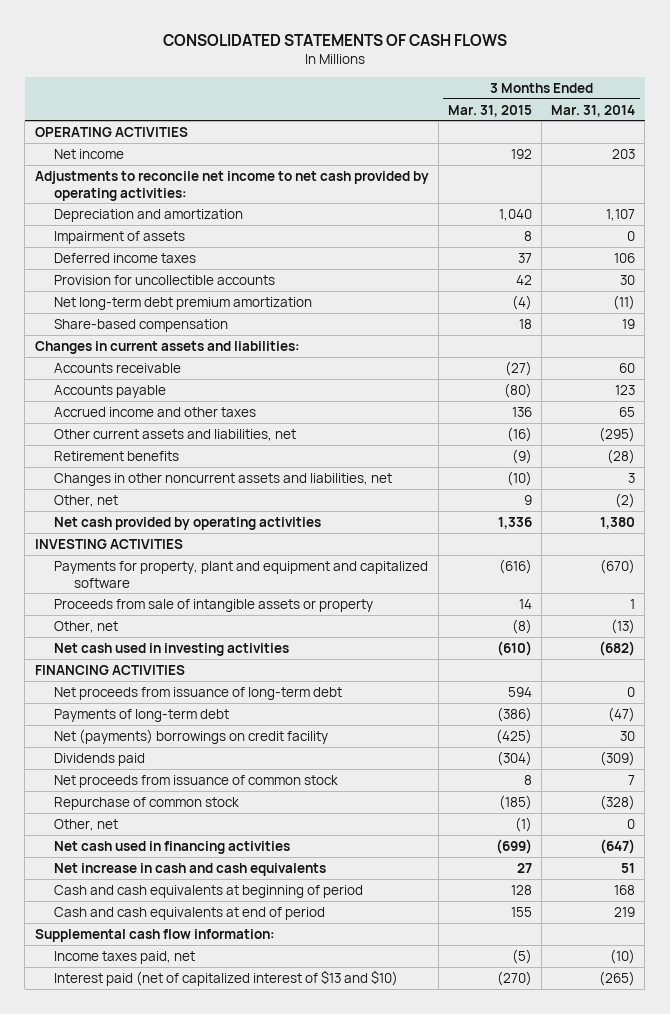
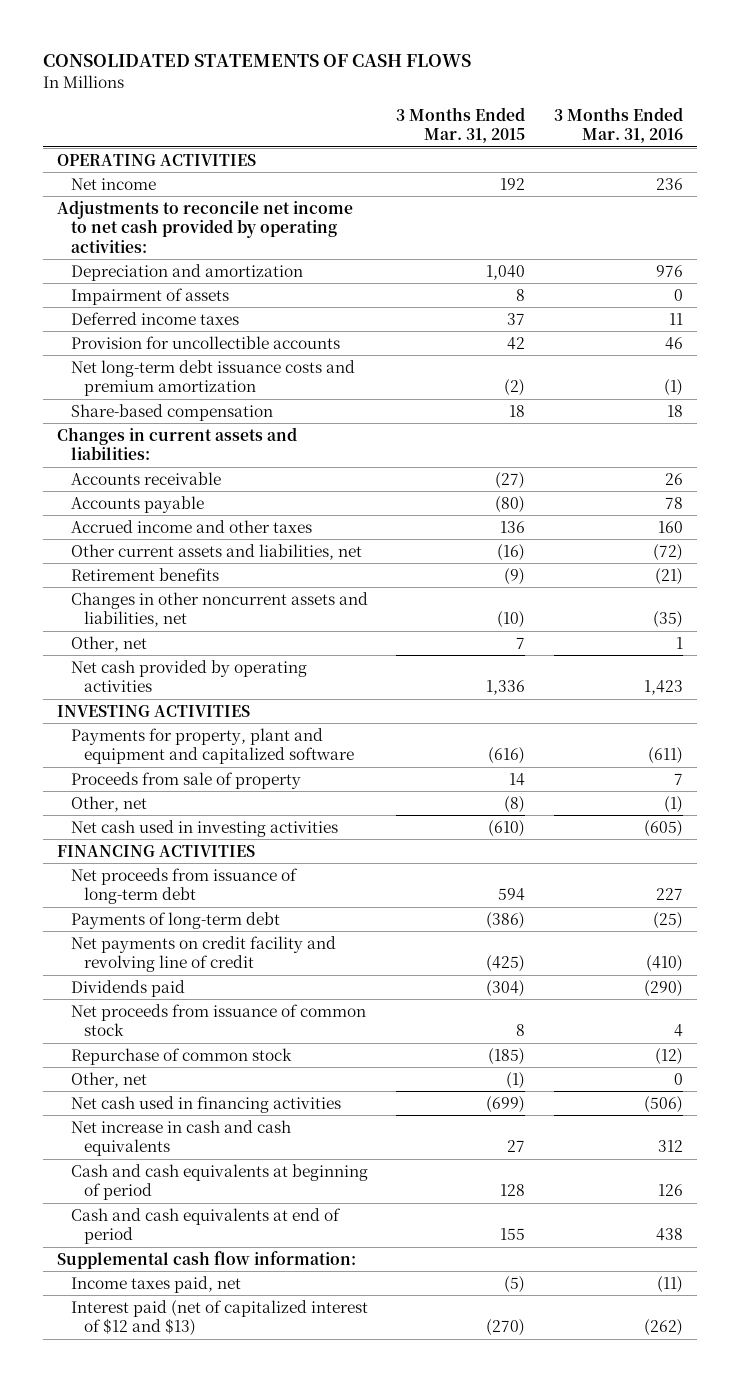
- | 3 Months Ended Mar. 31, 2015 | 3 Months Ended Mar. 31, 2014
+ | 3 Months Ended Mar. 31, 2015 | 3 Months Ended Mar. 31, 2016
- Net long-term debt premium amortization | (4) | (11)
+ Net long-term debt issuance costs and premium amortization | (2) | (1)
- Other, net | 9 | (2)
+ Other, net | 7 | 1
- Proceeds from sale of intangible assets or property | 14 | 1
+ Proceeds from sale of property | 14 | 7
- Net (payments) borrowings on credit facility | (425) | 30
+ Net payments on credit facility and revolving line of credit | (425) | (410)
- Interest paid (net of capitalized interest of $13 and $10) | (270) | (265)
+ Interest paid (net of capitalized interest of $12 and $13) | (270) | (262)

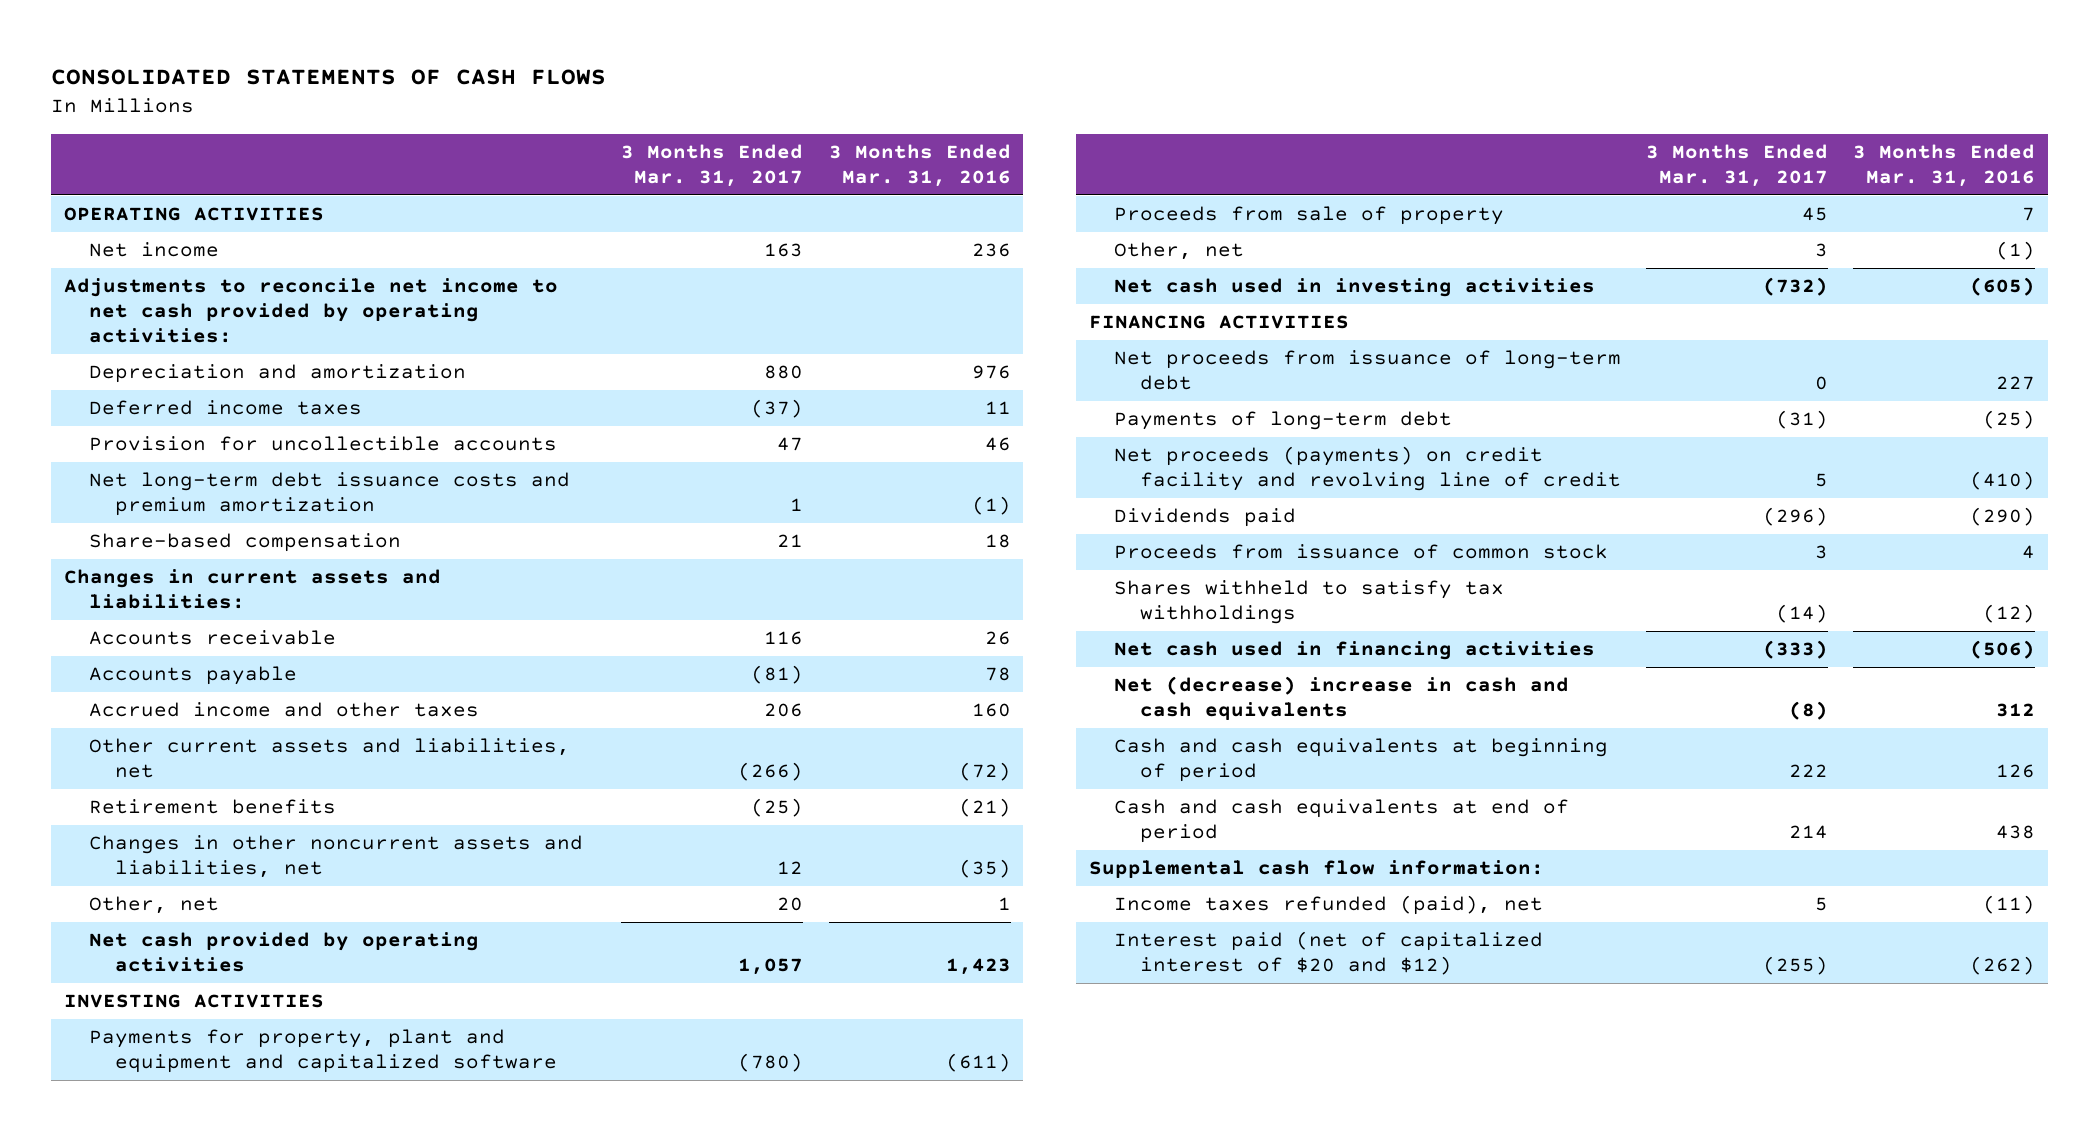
- | 3 Months Ended Mar. 31, 2015 | 3 Months Ended Mar. 31, 2016
+ | 3 Months Ended Mar. 31, 2017 | 3 Months Ended Mar. 31, 2016
- Impairment of assets | 8 | 0
- Net payments on credit facility and revolving line of credit | (425) | (410)
+ Net proceeds (payments) on credit facility and revolving line of credit | 5 | (410)
- Net proceeds from issuance of common stock | 8 | 4
- Repurchase of common stock | (185) | (12)
- Other, net | (1) | 0
+ Proceeds from issuance of common stock | 3 | 4
+ Shares withheld to satisfy tax withholdings | (14) | (12)
- Net increase in cash and cash equivalents | 27 | 312
+ Net (decrease) increase in cash and cash equivalents | (8) | 312
- Income taxes paid, net | (5) | (11)
- Interest paid (net of capitalized interest of $12 and $13) | (270) | (262)
+ Income taxes refunded (paid), net | 5 | (11)
+ Interest paid (net of capitalized interest of $20 and $12) | (255) | (262)

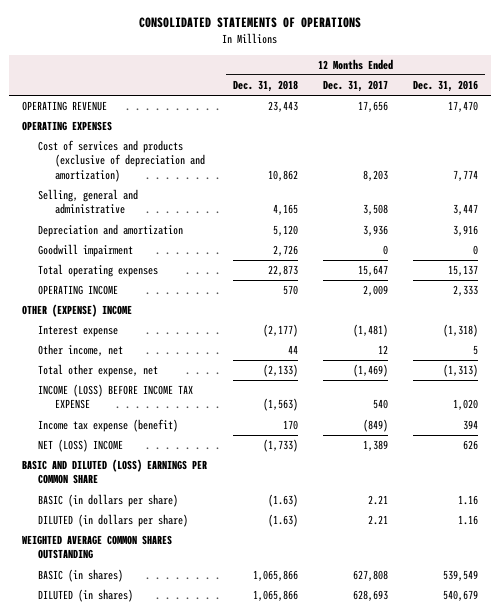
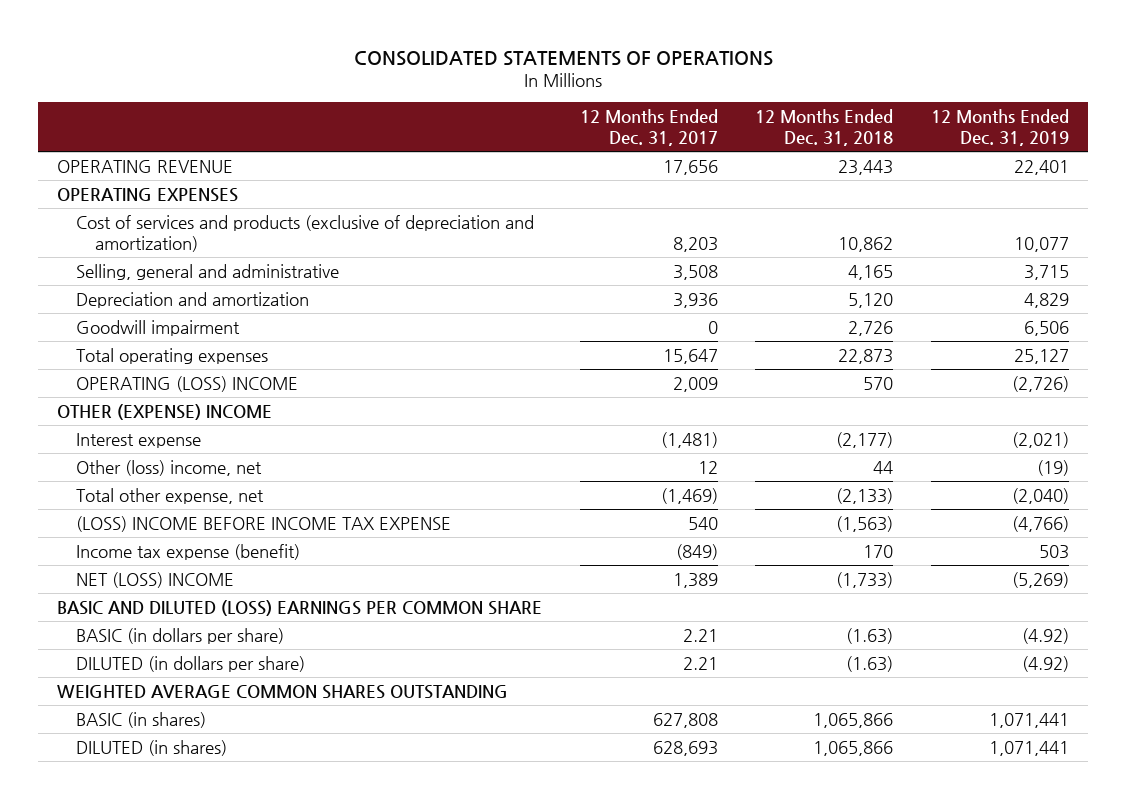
- | 12 Months Ended Dec. 31, 2018 | 12 Months Ended Dec. 31, 2017 | 12 Months Ended Dec. 31, 2016
+ | 12 Months Ended Dec. 31, 2017 | 12 Months Ended Dec. 31, 2018 | 12 Months Ended Dec. 31, 2019
- OPERATING INCOME | 570 | 2,009 | 2,333
+ OPERATING (LOSS) INCOME | 2,009 | 570 | (2,726)
- Other income, net | 44 | 12 | 5
+ Other (loss) income, net | 12 | 44 | (19)
- INCOME (LOSS) BEFORE INCOME TAX EXPENSE | (1,563) | 540 | 1,020
+ (LOSS) INCOME BEFORE INCOME TAX EXPENSE | 540 | (1,563) | (4,766)

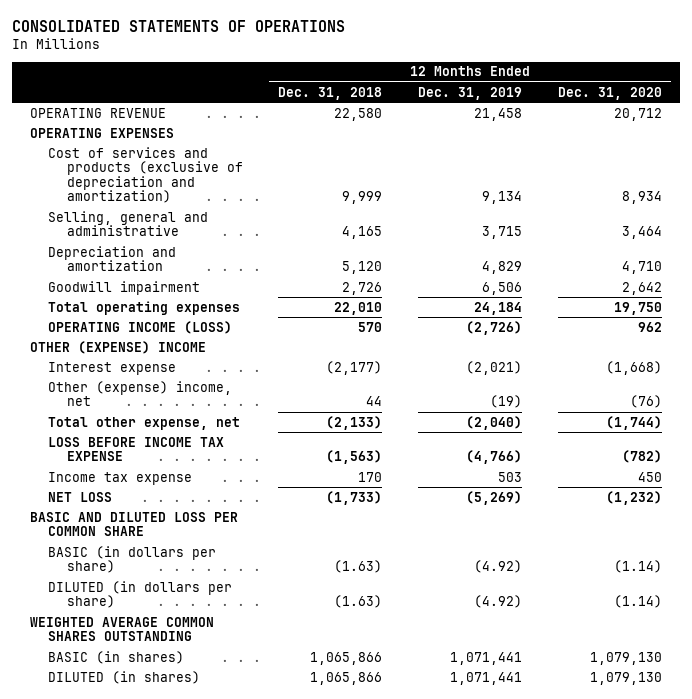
- | 12 Months Ended Dec. 31, 2017 | 12 Months Ended Dec. 31, 2018 | 12 Months Ended Dec. 31, 2019
+ | 12 Months Ended Dec. 31, 2018 | 12 Months Ended Dec. 31, 2019 | 12 Months Ended Dec. 31, 2020
- OPERATING REVENUE | 17,656 | 23,443 | 22,401
+ OPERATING REVENUE | 22,580 | 21,458 | 20,712
- Cost of services and products (exclusive of depreciation and amortization) | 8,203 | 10,862 | 10,077
+ Cost of services and products (exclusive of depreciation and amortization) | 9,999 | 9,134 | 8,934
- Total operating expenses | 15,647 | 22,873 | 25,127
- OPERATING (LOSS) INCOME | 2,009 | 570 | (2,726)
+ Total operating expenses | 22,010 | 24,184 | 19,750
+ OPERATING INCOME (LOSS) | 570 | (2,726) | 962
- Other (loss) income, net | 12 | 44 | (19)
+ Other (expense) income, net | 44 | (19) | (76)
- (LOSS) INCOME BEFORE INCOME TAX EXPENSE | 540 | (1,563) | (4,766)
- Income tax expense (benefit) | (849) | 170 | 503
- NET (LOSS) INCOME | 1,389 | (1,733) | (5,269)
- BASIC AND DILUTED (LOSS) EARNINGS PER COMMON SHARE
+ LOSS BEFORE INCOME TAX EXPENSE | (1,563) | (4,766) | (782)
+ Income tax expense | 170 | 503 | 450
+ NET LOSS | (1,733) | (5,269) | (1,232)
+ BASIC AND DILUTED LOSS PER COMMON SHARE

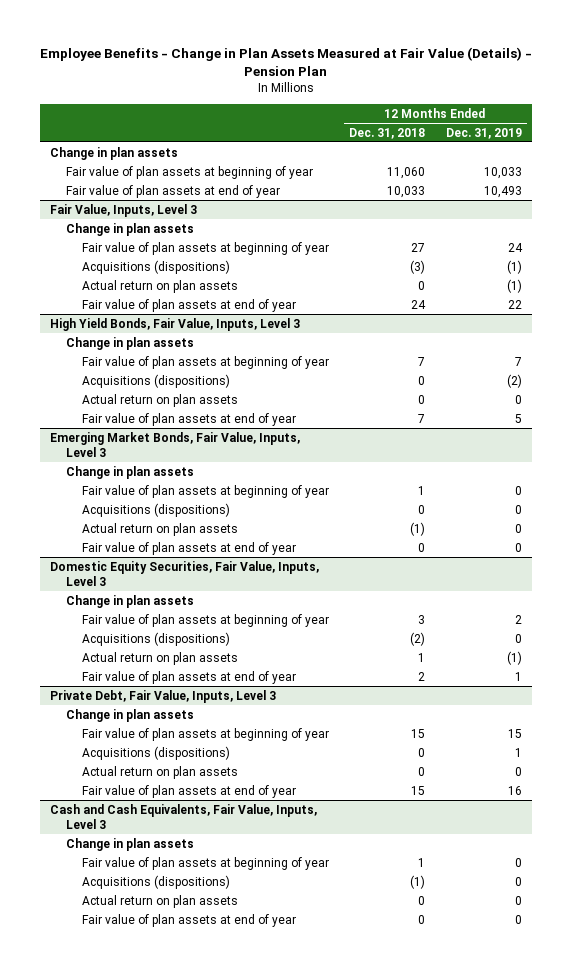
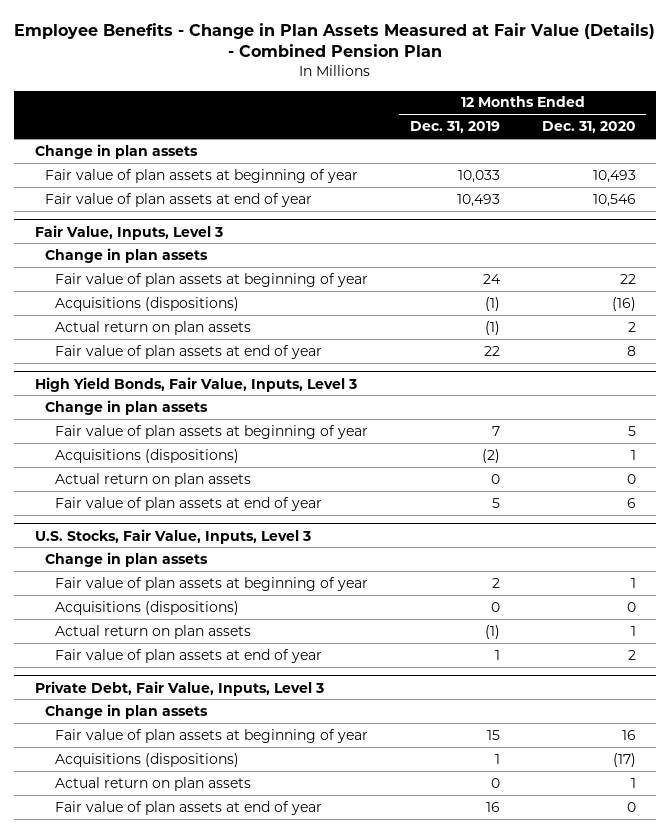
- Employee Benefits - Change in Plan Assets Measured at Fair Value (Details) - Pension Plan
+ Employee Benefits - Change in Plan Assets Measured at Fair Value (Details) - Combined Pension Plan
- | 12 Months Ended Dec. 31, 2018 | 12 Months Ended Dec. 31, 2019
+ | 12 Months Ended Dec. 31, 2019 | 12 Months Ended Dec. 31, 2020
- Emerging Market Bonds, Fair Value, Inputs, Level 3
- Change in plan assets
- Fair value of plan assets at beginning of year | 1 | 0
- Acquisitions (dispositions) | 0 | 0
- Actual return on plan assets | (1) | 0
- Fair value of plan assets at end of year | 0 | 0
- Domestic Equity Securities, Fair Value, Inputs, Level 3
+ U.S. Stocks, Fair Value, Inputs, Level 3
- Cash and Cash Equivalents, Fair Value, Inputs, Level 3
- Change in plan assets
- Fair value of plan assets at beginning of year | 1 | 0
- Acquisitions (dispositions) | (1) | 0
- Actual return on plan assets | 0 | 0
- Fair value of plan assets at end of year | 0 | 0

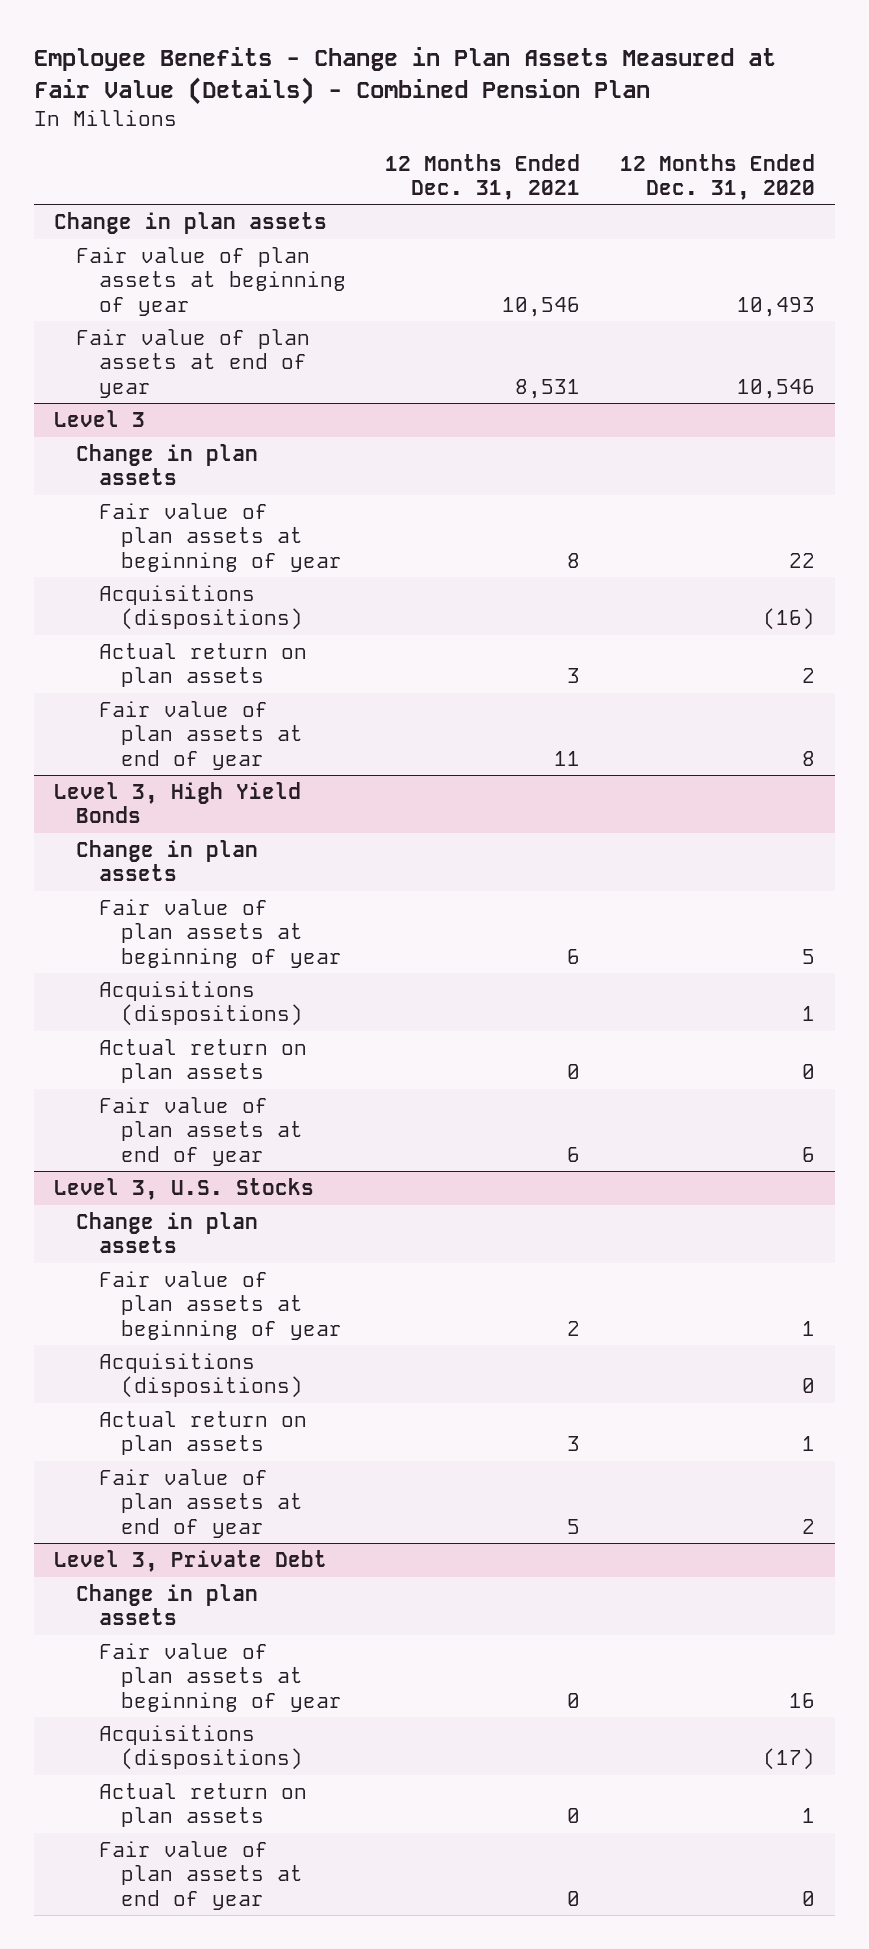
- | 12 Months Ended Dec. 31, 2019 | 12 Months Ended Dec. 31, 2020
+ | 12 Months Ended Dec. 31, 2021 | 12 Months Ended Dec. 31, 2020
- Fair Value, Inputs, Level 3
+ Level 3
- High Yield Bonds, Fair Value, Inputs, Level 3
+ Level 3, High Yield Bonds
- U.S. Stocks, Fair Value, Inputs, Level 3
+ Level 3, U.S. Stocks
- Private Debt, Fair Value, Inputs, Level 3
+ Level 3, Private Debt

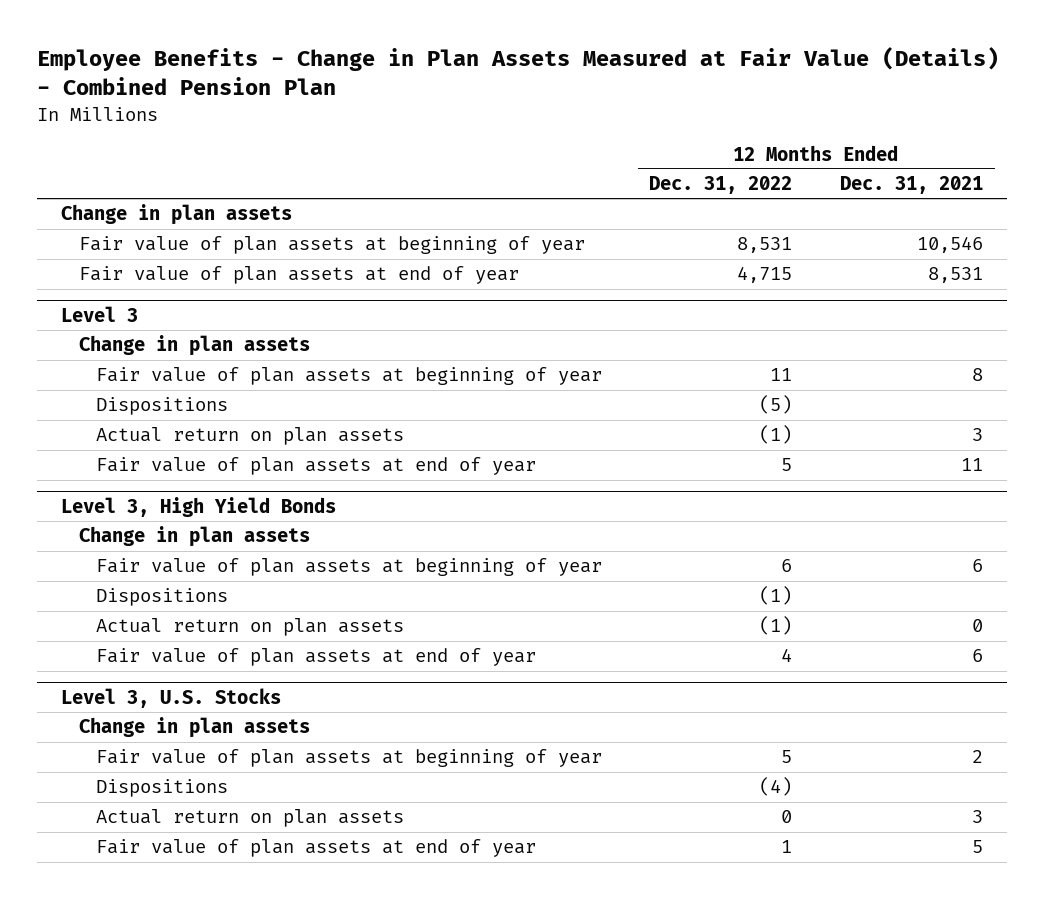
- | 12 Months Ended Dec. 31, 2021 | 12 Months Ended Dec. 31, 2020
+ | 12 Months Ended Dec. 31, 2022 | 12 Months Ended Dec. 31, 2021
@ Level 3
- Acquisitions (dispositions) | | (16)
+ Dispositions | (5) |
@ Level 3, High Yield Bonds
- Acquisitions (dispositions) | | 1
+ Dispositions | (1) |
@ Level 3, U.S. Stocks
- Acquisitions (dispositions) | | 0
+ Dispositions | (4) |
- Level 3, Private Debt
- Change in plan assets
- Fair value of plan assets at beginning of year | 0 | 16
- Acquisitions (dispositions) | | (17)
- Actual return on plan assets | 0 | 1
- Fair value of plan assets at end of year | 0 | 0

